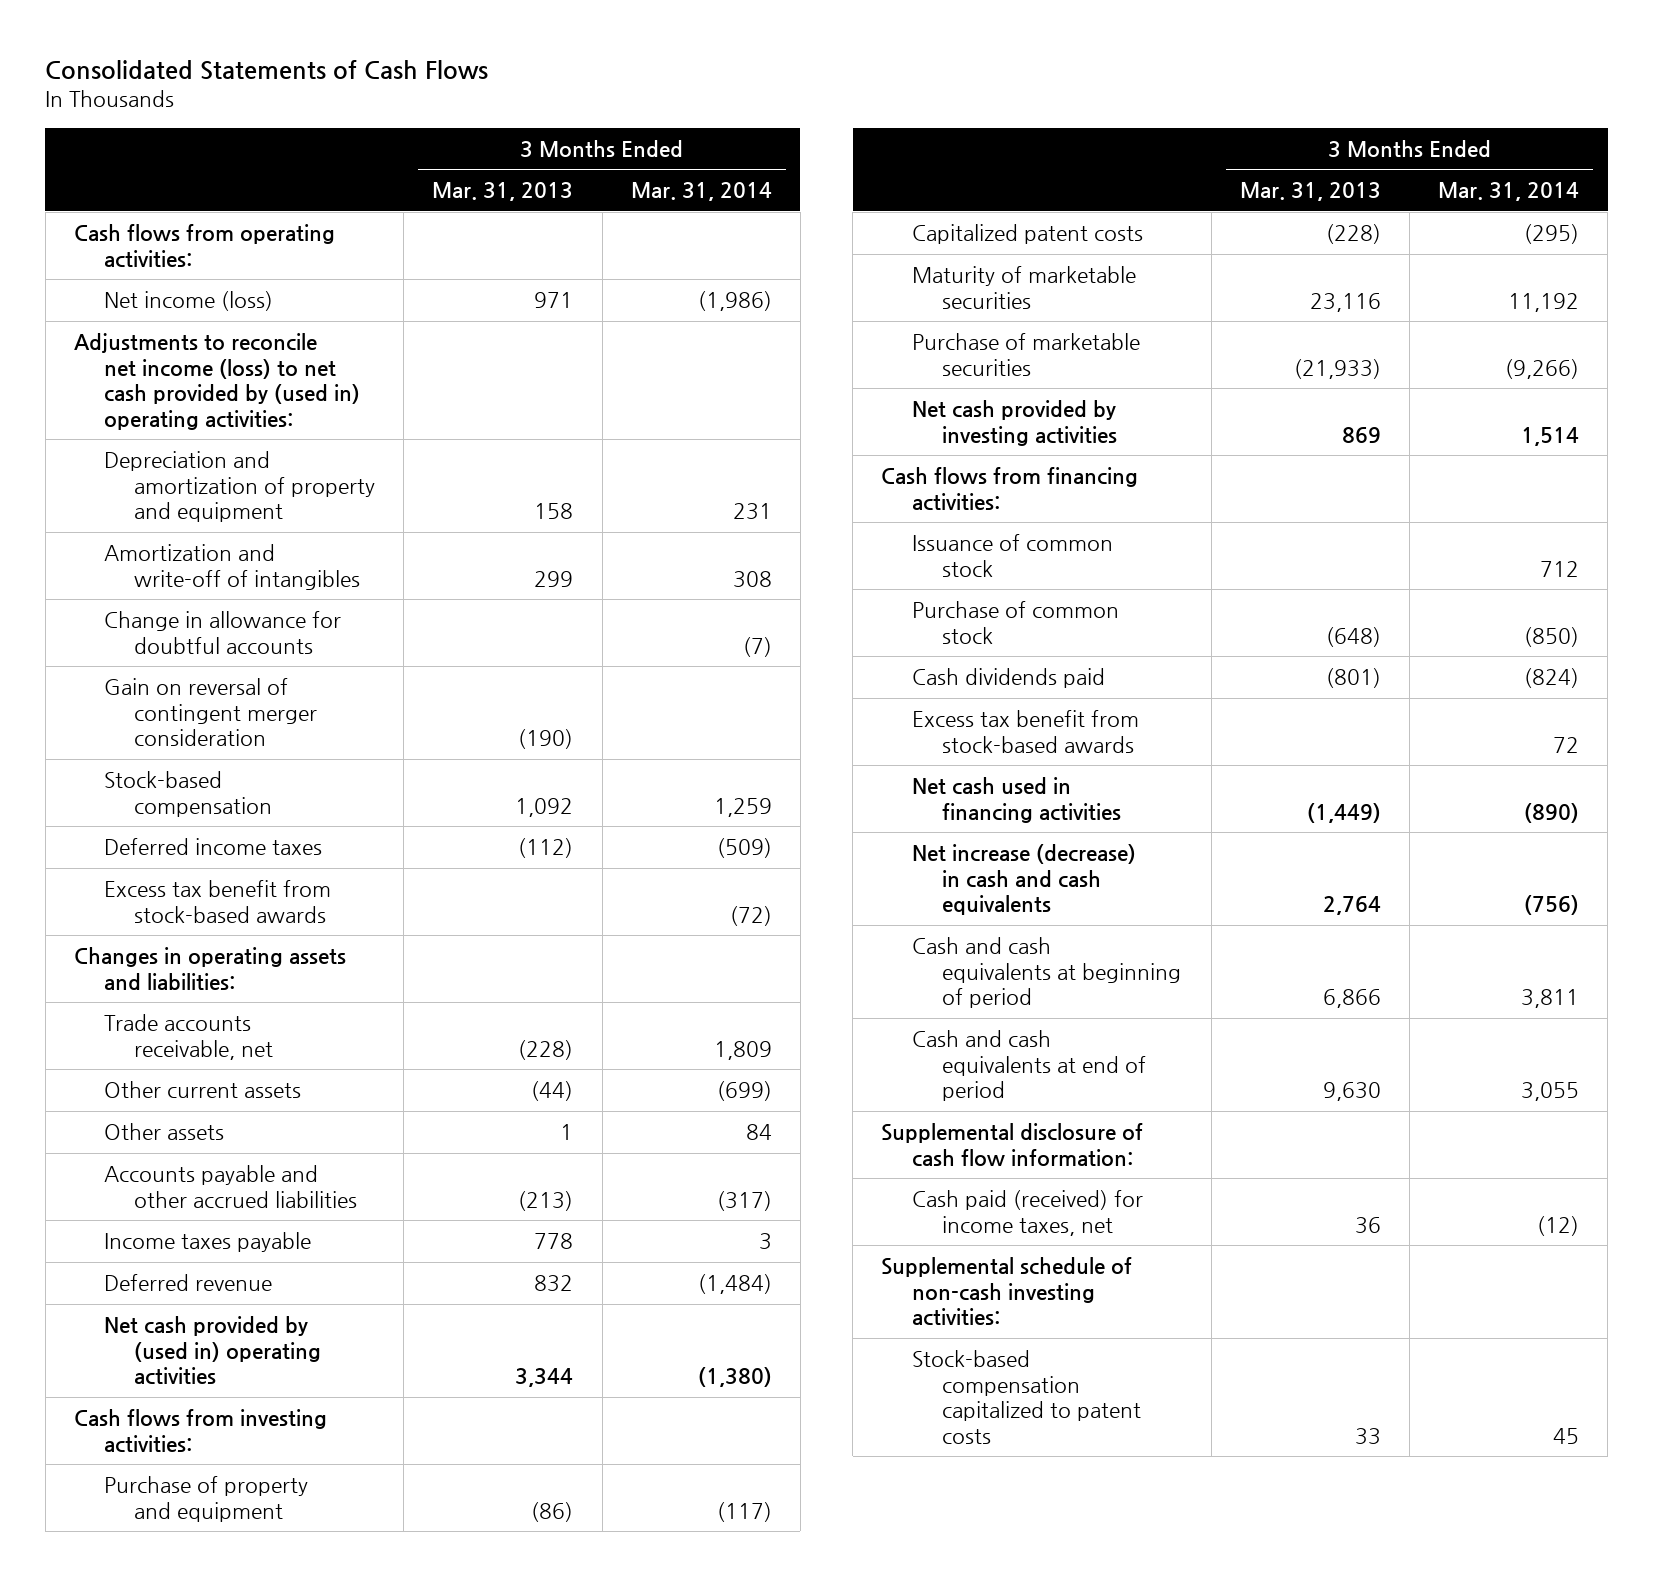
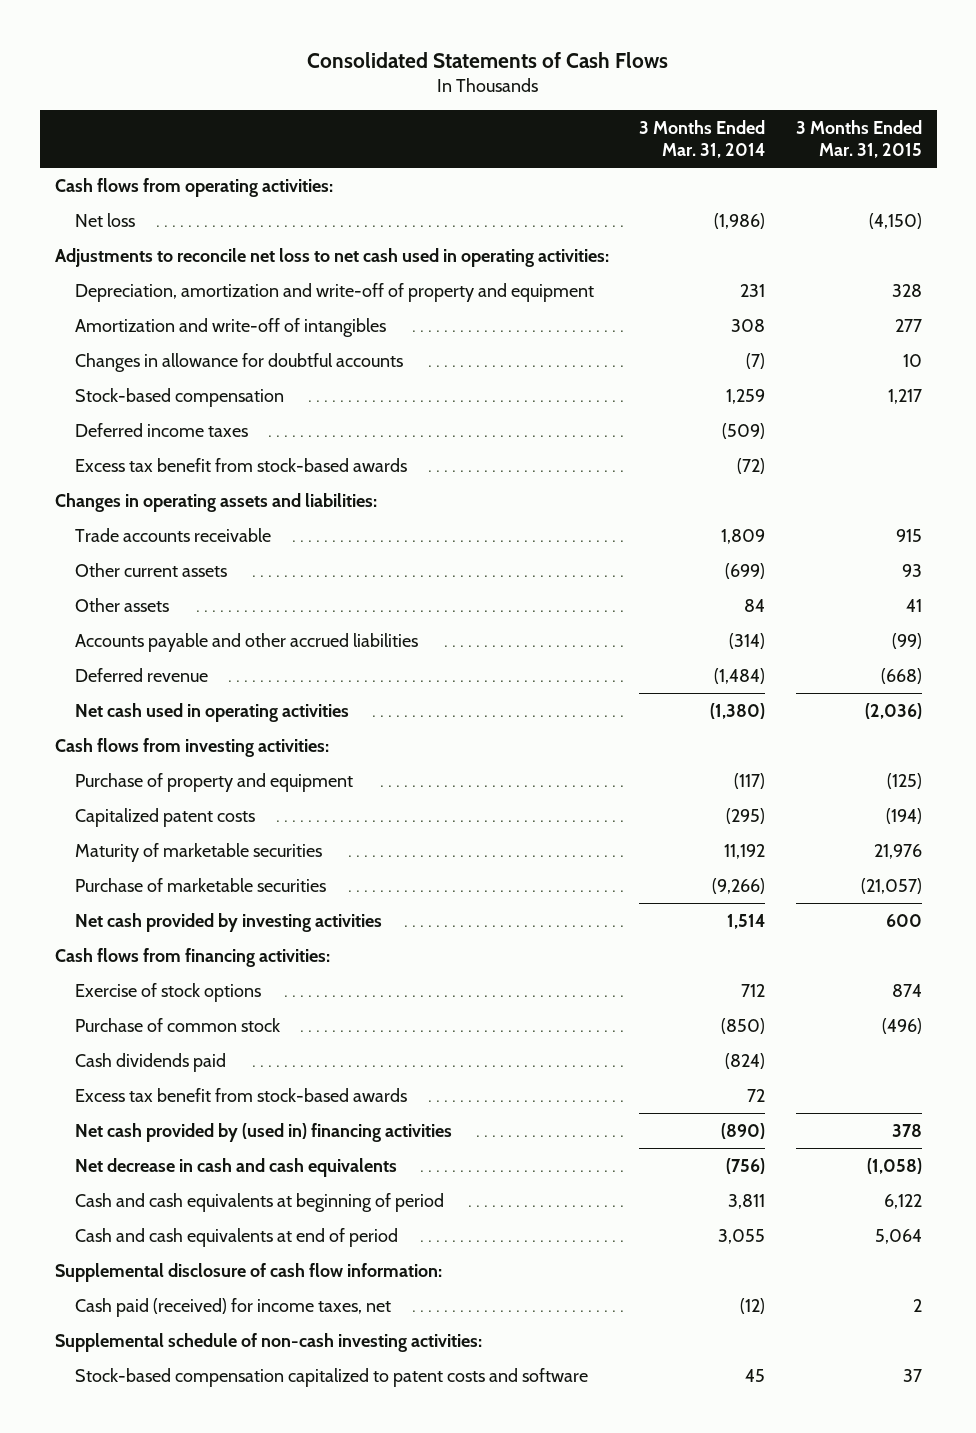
- | 3 Months Ended Mar. 31, 2013 | 3 Months Ended Mar. 31, 2014
+ | 3 Months Ended Mar. 31, 2014 | 3 Months Ended Mar. 31, 2015
- Net income (loss) | 971 | (1,986)
- Adjustments to reconcile net income (loss) to net cash provided by (used in) operating activities:
- Depreciation and amortization of property and equipment | 158 | 231
+ Net loss | (1,986) | (4,150)
+ Adjustments to reconcile net loss to net cash used in operating activities:
+ Depreciation, amortization and write-off of property and equipment | 231 | 328
- Change in allowance for doubtful accounts | | (7)
- Gain on reversal of contingent merger consideration | (190) |
+ Changes in allowance for doubtful accounts | (7) | 10
- Trade accounts receivable, net | (228) | 1,809
+ Trade accounts receivable | 1,809 | 915
- Accounts payable and other accrued liabilities | (213) | (317)
- Income taxes payable | 778 | 3
+ Accounts payable and other accrued liabilities | (314) | (99)
- Net cash provided by (used in) operating activities | 3,344 | (1,380)
+ Net cash used in operating activities | (1,380) | (2,036)
- Issuance of common stock | | 712
+ Exercise of stock options | 712 | 874
- Net cash used in financing activities | (1,449) | (890)
- Net increase (decrease) in cash and cash equivalents | 2,764 | (756)
+ Net cash provided by (used in) financing activities | (890) | 378
+ Net decrease in cash and cash equivalents | (756) | (1,058)
- Stock-based compensation capitalized to patent costs | 33 | 45
+ Stock-based compensation capitalized to patent costs and software | 45 | 37

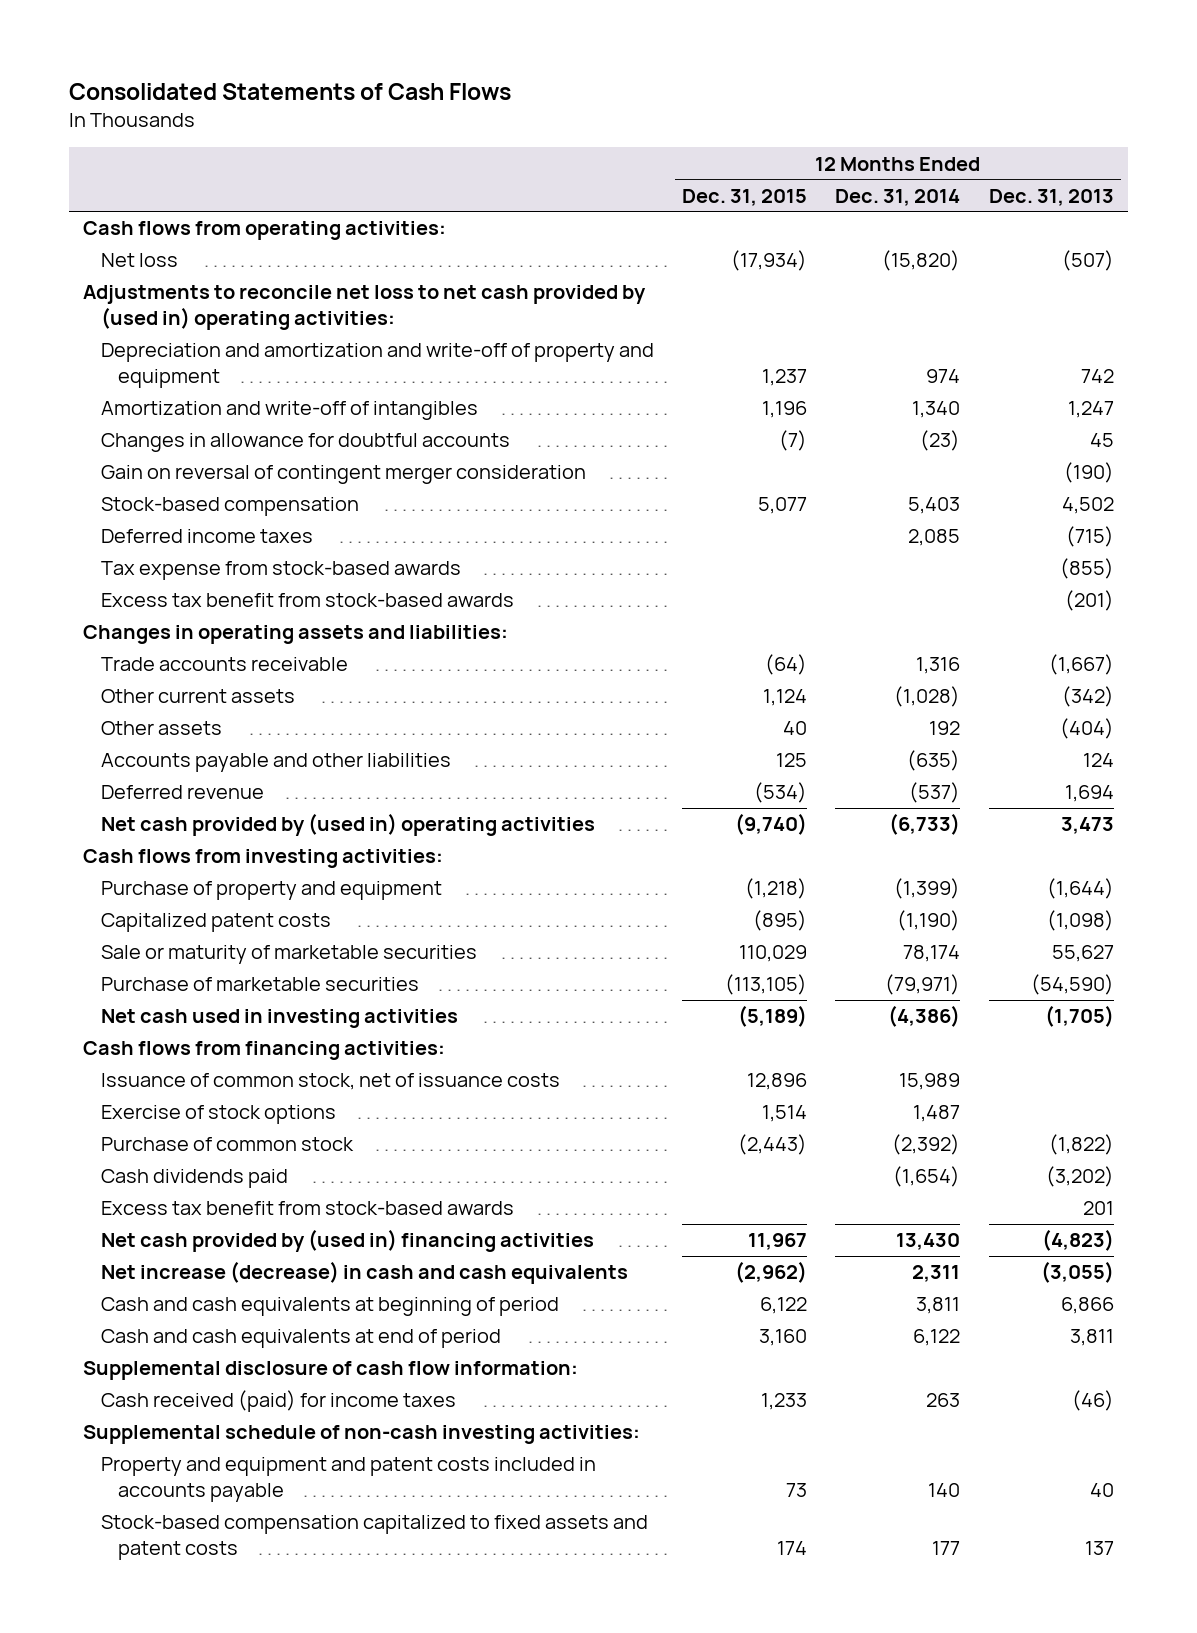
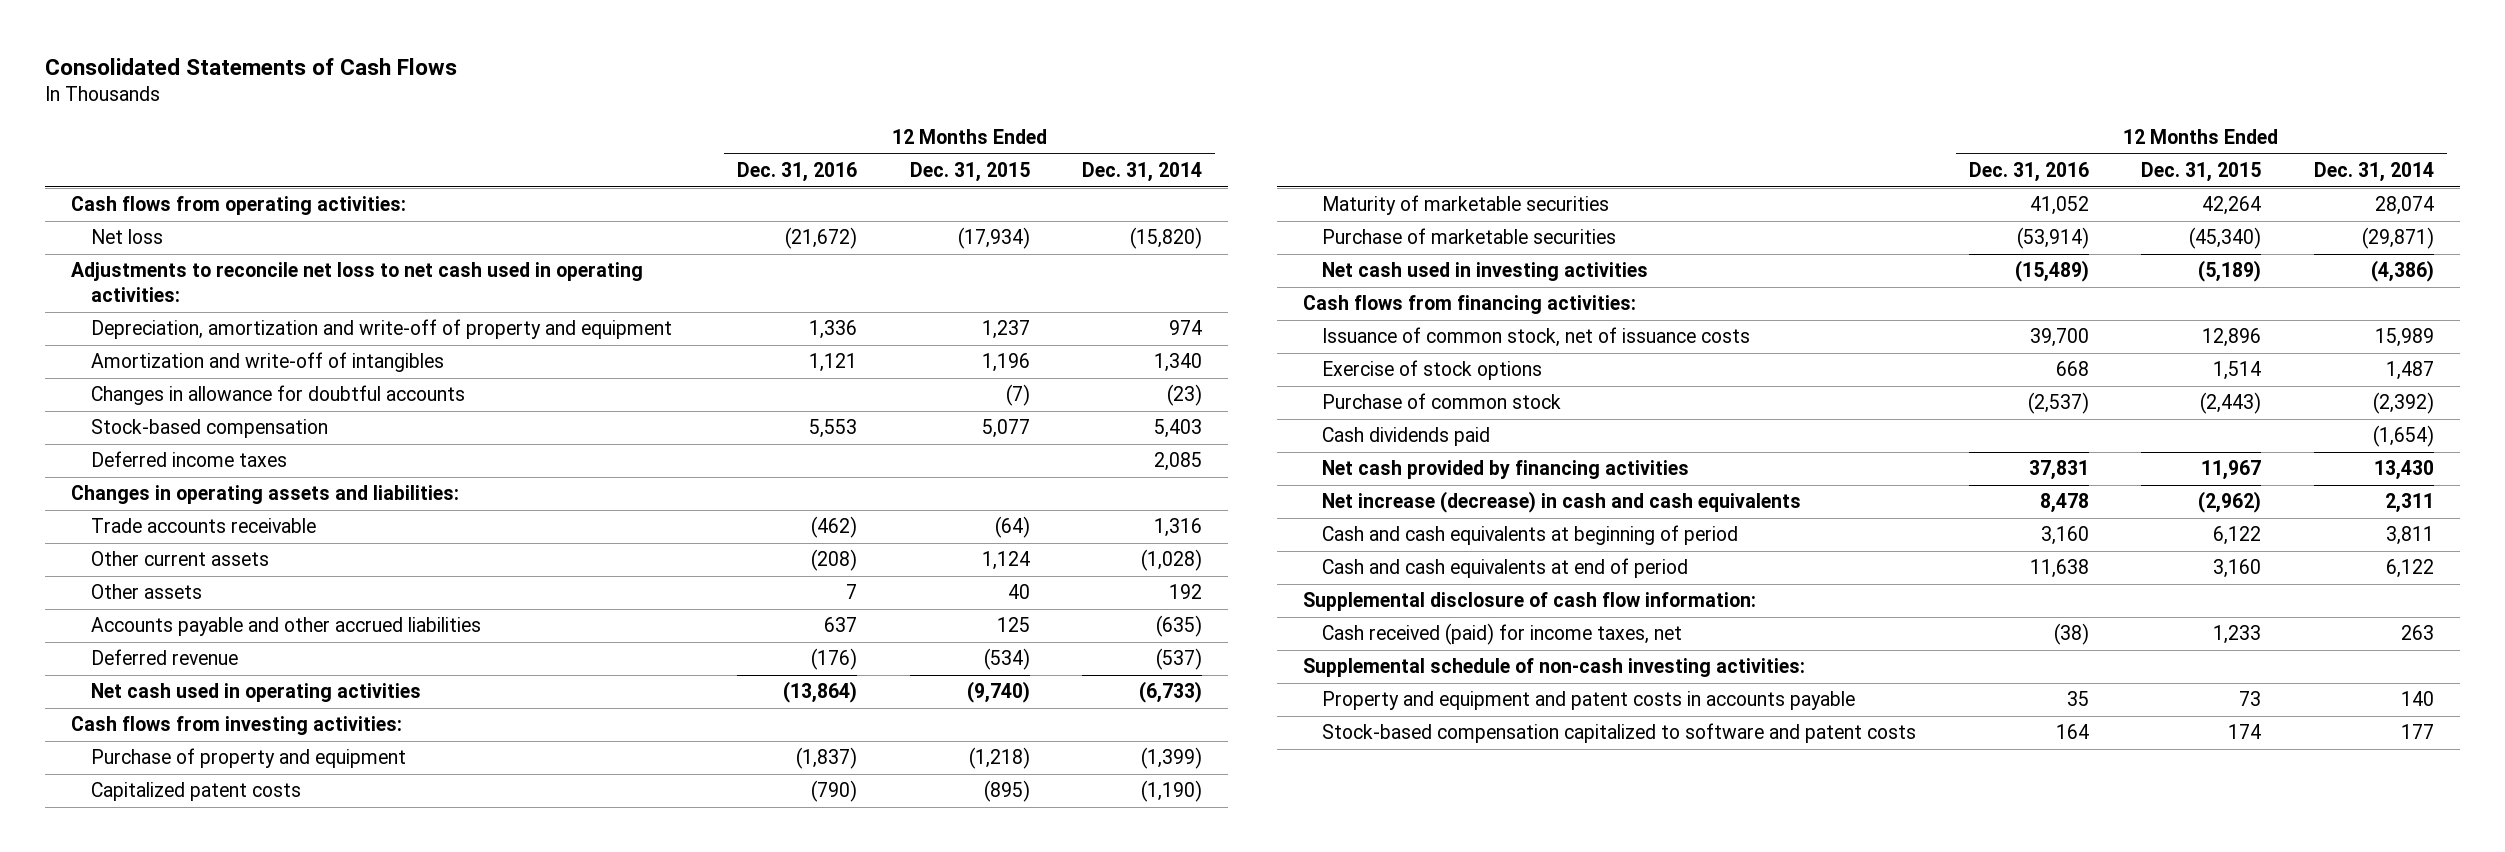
- | 12 Months Ended Dec. 31, 2015 | 12 Months Ended Dec. 31, 2014 | 12 Months Ended Dec. 31, 2013
+ | 12 Months Ended Dec. 31, 2016 | 12 Months Ended Dec. 31, 2015 | 12 Months Ended Dec. 31, 2014
- Adjustments to reconcile net loss to net cash provided by (used in) operating activities:
- Depreciation and amortization and write-off of property and equipment | 1,237 | 974 | 742
+ Adjustments to reconcile net loss to net cash used in operating activities:
+ Depreciation, amortization and write-off of property and equipment | 1,336 | 1,237 | 974
- Gain on reversal of contingent merger consideration | | | (190)
- Tax expense from stock-based awards | | | (855)
- Excess tax benefit from stock-based awards | | | (201)
- Accounts payable and other liabilities | 125 | (635) | 124
+ Accounts payable and other accrued liabilities | 637 | 125 | (635)
- Net cash provided by (used in) operating activities | (9,740) | (6,733) | 3,473
+ Net cash used in operating activities | (13,864) | (9,740) | (6,733)
- Sale or maturity of marketable securities | 110,029 | 78,174 | 55,627
- Purchase of marketable securities | (113,105) | (79,971) | (54,590)
+ Maturity of marketable securities | 41,052 | 42,264 | 28,074
+ Purchase of marketable securities | (53,914) | (45,340) | (29,871)
- Excess tax benefit from stock-based awards | | | 201
- Net cash provided by (used in) financing activities | 11,967 | 13,430 | (4,823)
+ Net cash provided by financing activities | 37,831 | 11,967 | 13,430
- Cash received (paid) for income taxes | 1,233 | 263 | (46)
+ Cash received (paid) for income taxes, net | (38) | 1,233 | 263
- Property and equipment and patent costs included in accounts payable | 73 | 140 | 40
- Stock-based compensation capitalized to fixed assets and patent costs | 174 | 177 | 137
+ Property and equipment and patent costs in accounts payable | 35 | 73 | 140
+ Stock-based compensation capitalized to software and patent costs | 164 | 174 | 177

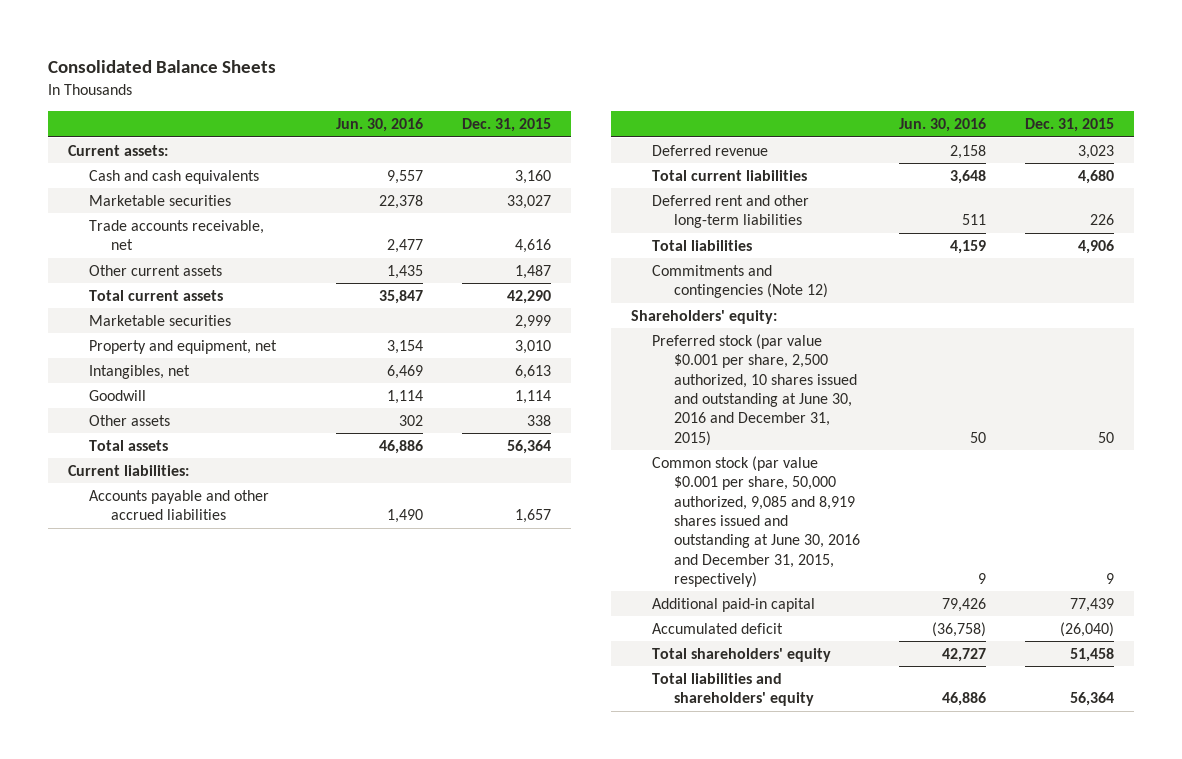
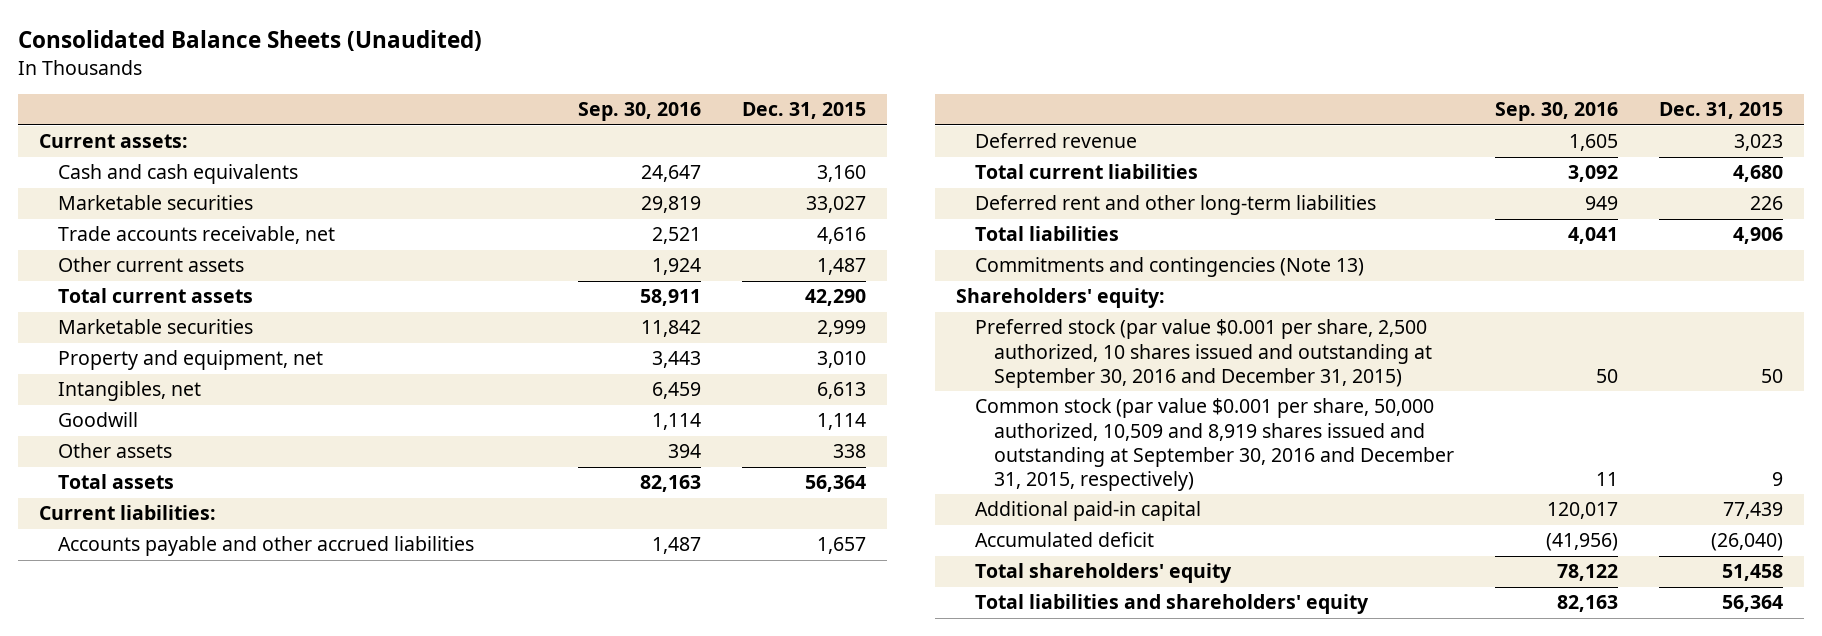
- Consolidated Balance Sheets
+ Consolidated Balance Sheets (Unaudited)
- | Jun. 30, 2016 | Dec. 31, 2015
+ | Sep. 30, 2016 | Dec. 31, 2015
- Commitments and contingencies (Note 12)
+ Commitments and contingencies (Note 13)
- Preferred stock (par value $0.001 per share, 2,500 authorized, 10 shares issued and outstanding at June 30, 2016 and December 31, 2015) | 50 | 50
- Common stock (par value $0.001 per share, 50,000 authorized, 9,085 and 8,919 shares issued and outstanding at June 30, 2016 and December 31, 2015, respectively) | 9 | 9
+ Preferred stock (par value $0.001 per share, 2,500 authorized, 10 shares issued and outstanding at September 30, 2016 and December 31, 2015) | 50 | 50
+ Common stock (par value $0.001 per share, 50,000 authorized, 10,509 and 8,919 shares issued and outstanding at September 30, 2016 and December 31, 2015, respectively) | 11 | 9

